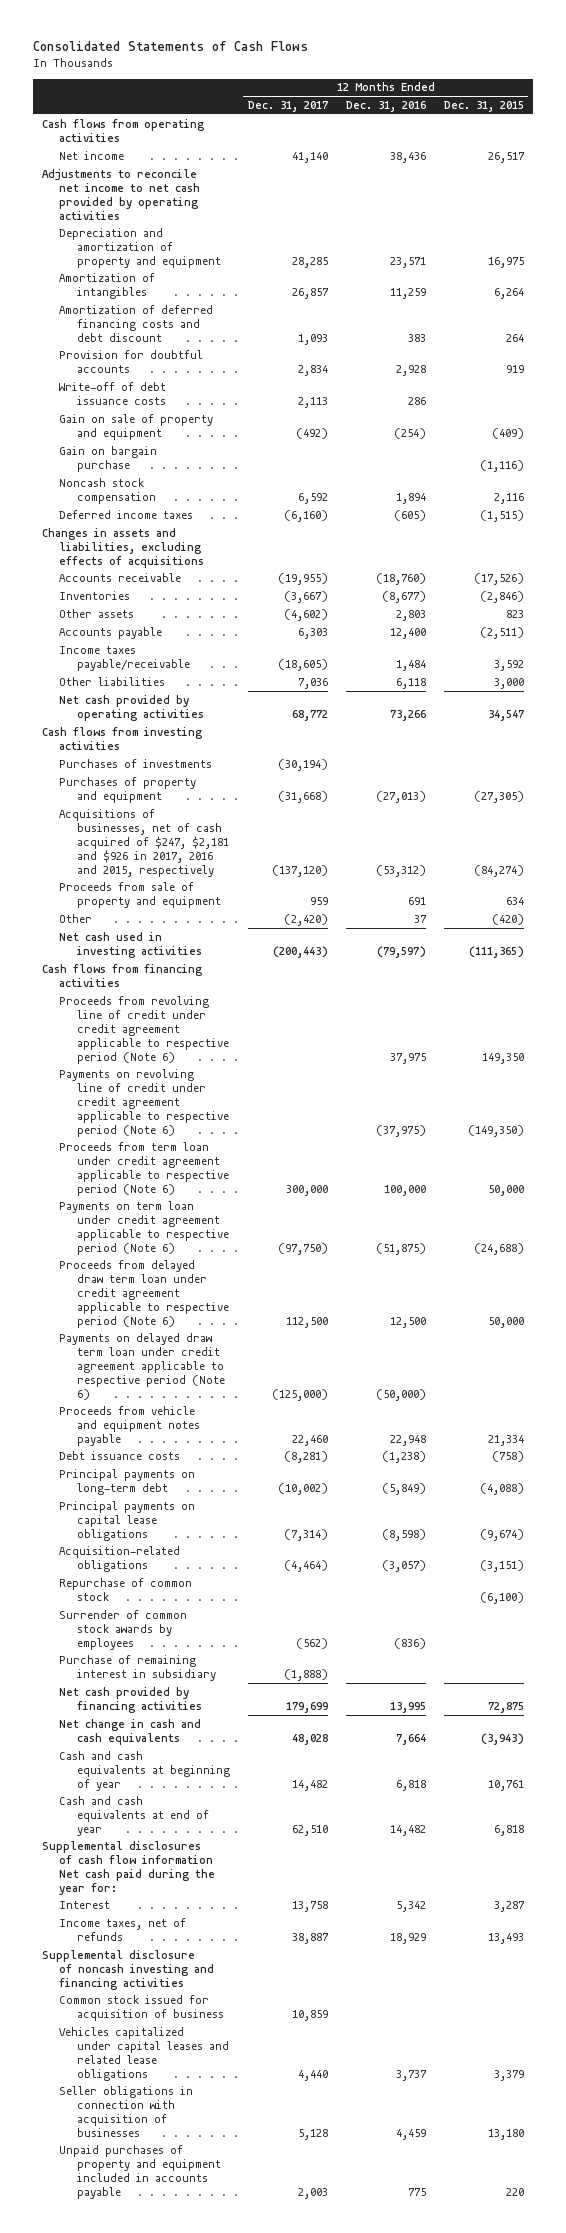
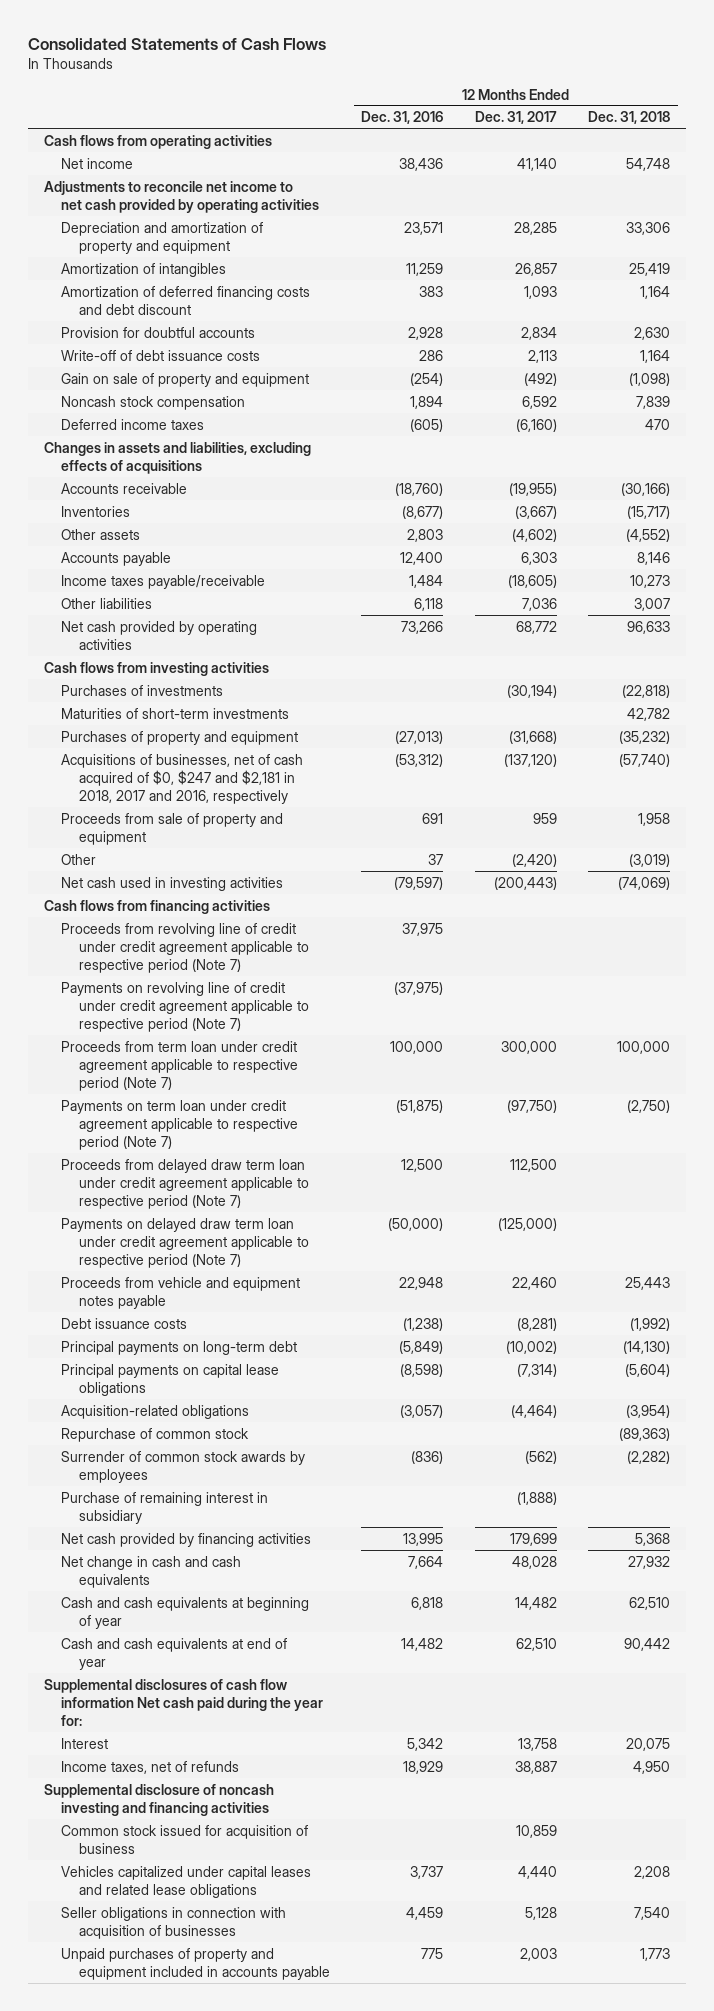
- | 12 Months Ended Dec. 31, 2017 | 12 Months Ended Dec. 31, 2016 | 12 Months Ended Dec. 31, 2015
+ | 12 Months Ended Dec. 31, 2016 | 12 Months Ended Dec. 31, 2017 | 12 Months Ended Dec. 31, 2018
- Gain on bargain purchase | | | (1,116)
+ Maturities of short-term investments | | | 42,782
- Acquisitions of businesses, net of cash acquired of $247, $2,181 and $926 in 2017, 2016 and 2015, respectively | (137,120) | (53,312) | (84,274)
+ Acquisitions of businesses, net of cash acquired of $0, $247 and $2,181 in 2018, 2017 and 2016, respectively | (53,312) | (137,120) | (57,740)
- Proceeds from revolving line of credit under credit agreement applicable to respective period (Note 6) | | 37,975 | 149,350
- Payments on revolving line of credit under credit agreement applicable to respective period (Note 6) | | (37,975) | (149,350)
- Proceeds from term loan under credit agreement applicable to respective period (Note 6) | 300,000 | 100,000 | 50,000
- Payments on term loan under credit agreement applicable to respective period (Note 6) | (97,750) | (51,875) | (24,688)
- Proceeds from delayed draw term loan under credit agreement applicable to respective period (Note 6) | 112,500 | 12,500 | 50,000
- Payments on delayed draw term loan under credit agreement applicable to respective period (Note 6) | (125,000) | (50,000) |
+ Proceeds from revolving line of credit under credit agreement applicable to respective period (Note 7) | 37,975 | |
+ Payments on revolving line of credit under credit agreement applicable to respective period (Note 7) | (37,975) | |
+ Proceeds from term loan under credit agreement applicable to respective period (Note 7) | 100,000 | 300,000 | 100,000
+ Payments on term loan under credit agreement applicable to respective period (Note 7) | (51,875) | (97,750) | (2,750)
+ Proceeds from delayed draw term loan under credit agreement applicable to respective period (Note 7) | 12,500 | 112,500 |
+ Payments on delayed draw term loan under credit agreement applicable to respective period (Note 7) | (50,000) | (125,000) |

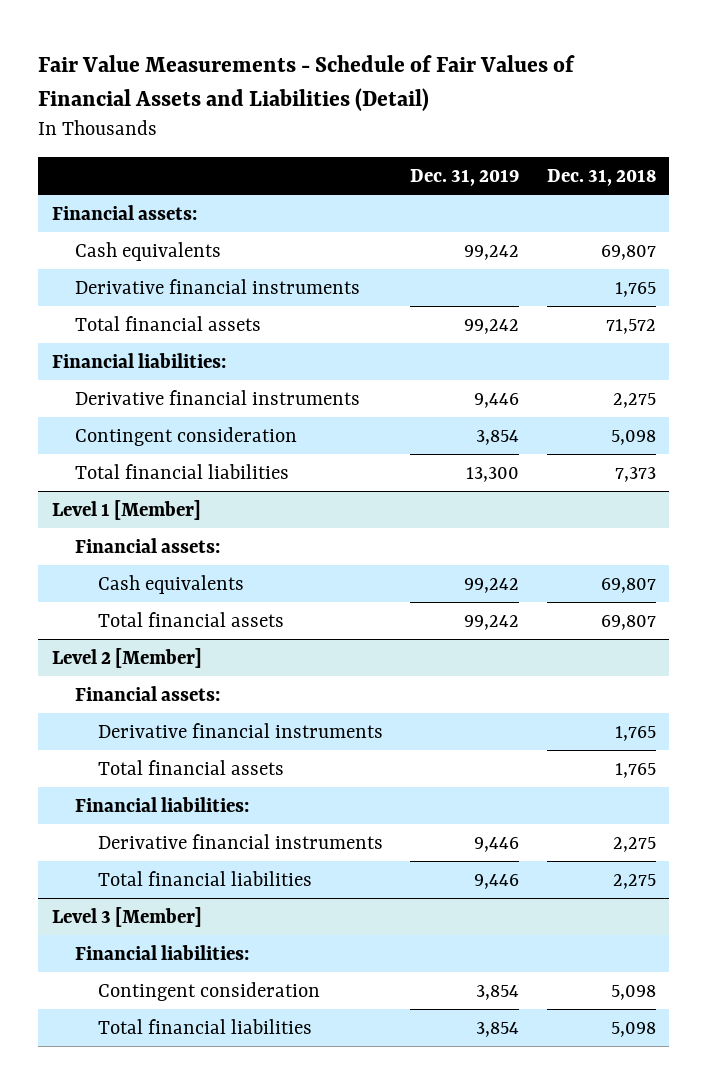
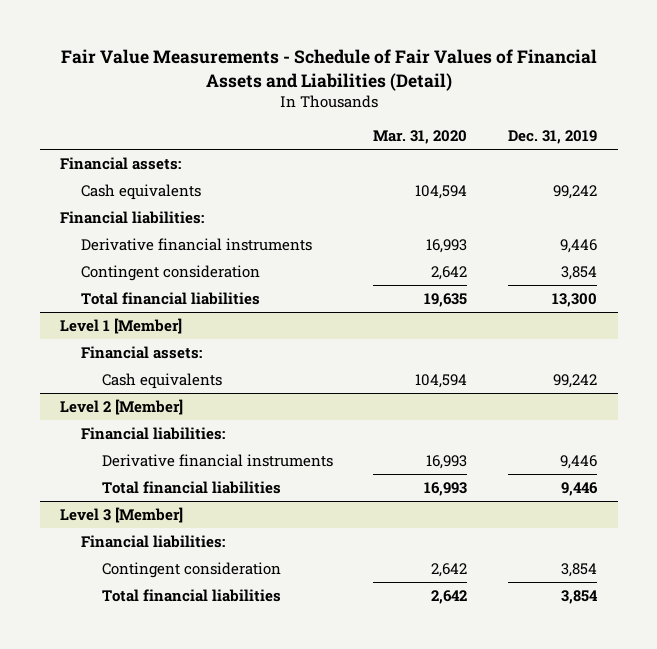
- | Dec. 31, 2019 | Dec. 31, 2018
+ | Mar. 31, 2020 | Dec. 31, 2019
- Derivative financial instruments | | 1,765
- Total financial assets | 99,242 | 71,572
@ Level 1 [Member]
- Total financial assets | 99,242 | 69,807
@ Level 2 [Member]
- Financial assets:
- Derivative financial instruments | | 1,765
- Total financial assets | | 1,765

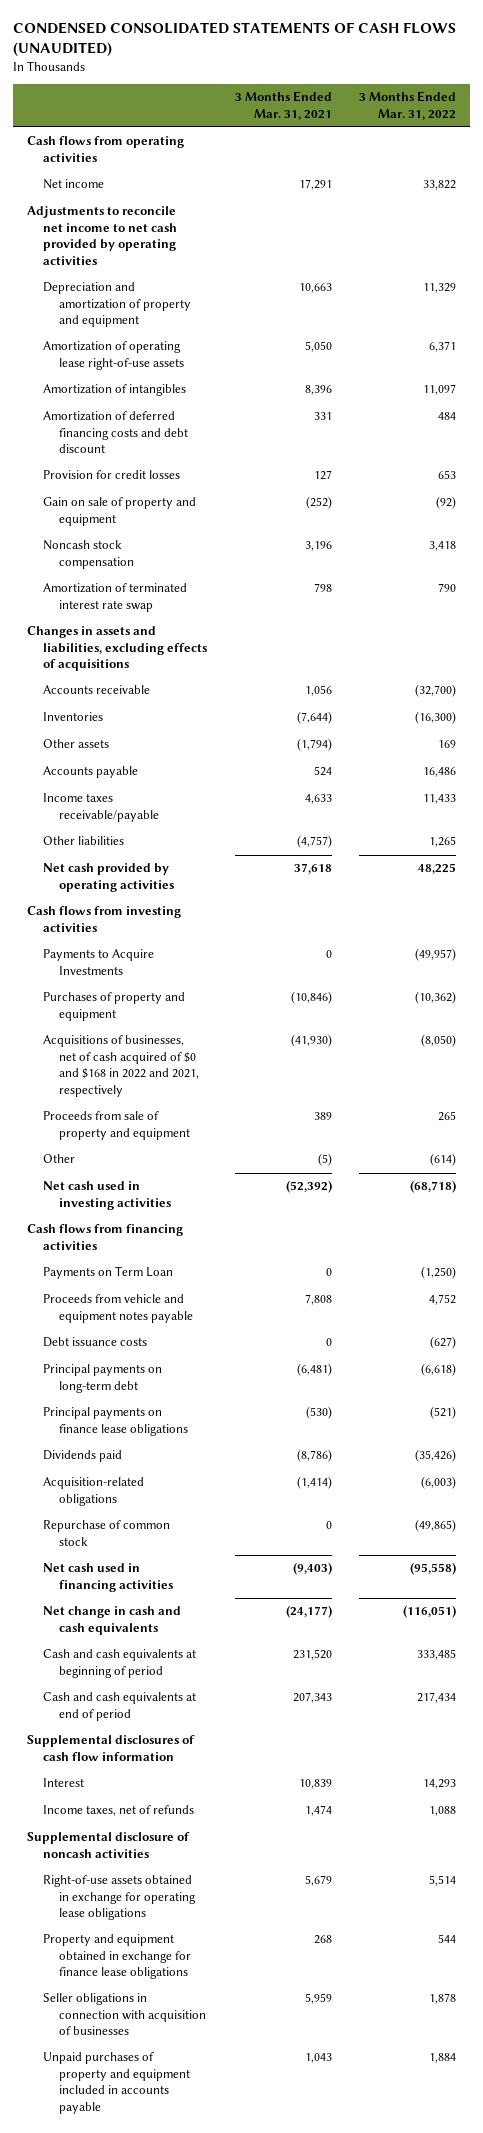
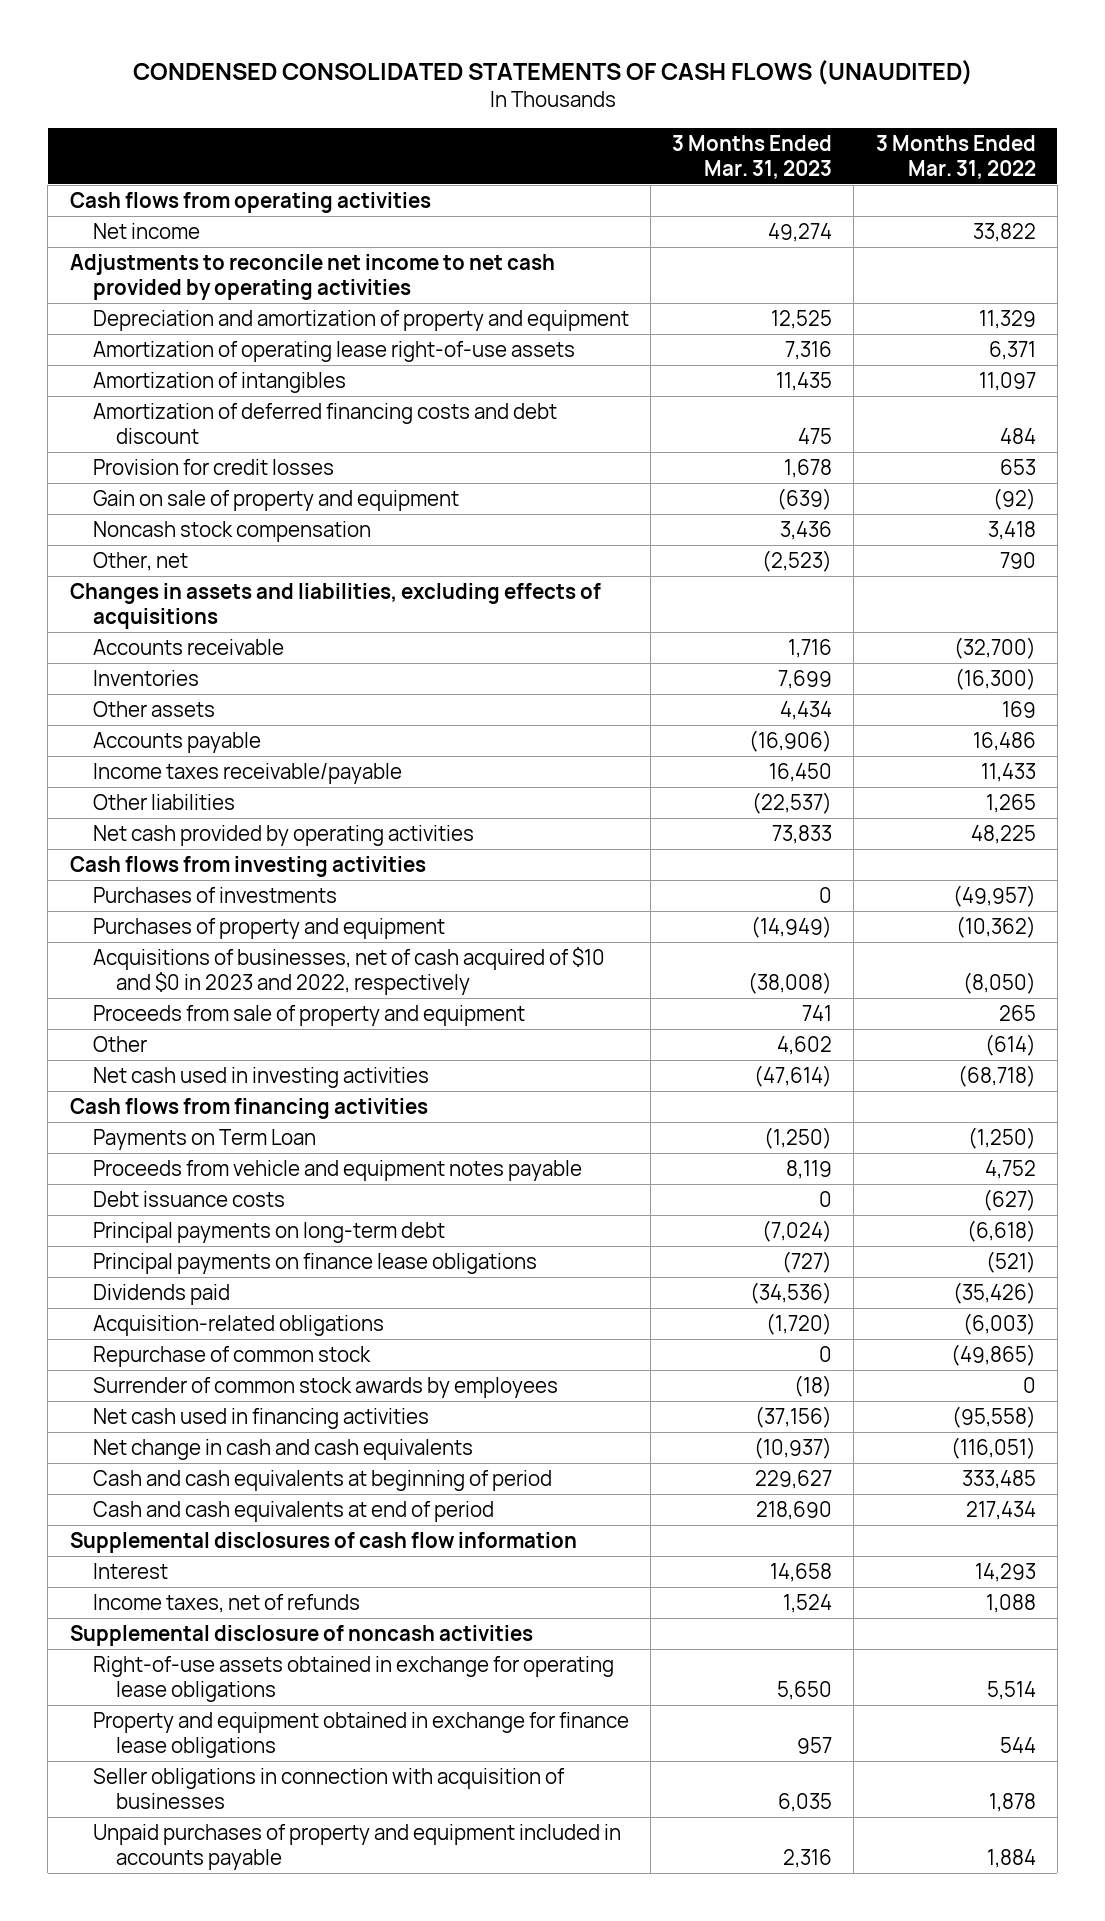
- | 3 Months Ended Mar. 31, 2021 | 3 Months Ended Mar. 31, 2022
+ | 3 Months Ended Mar. 31, 2023 | 3 Months Ended Mar. 31, 2022
- Amortization of terminated interest rate swap | 798 | 790
+ Other, net | (2,523) | 790
- Payments to Acquire Investments | 0 | (49,957)
+ Purchases of investments | 0 | (49,957)
- Acquisitions of businesses, net of cash acquired of $0 and $168 in 2022 and 2021, respectively | (41,930) | (8,050)
+ Acquisitions of businesses, net of cash acquired of $10 and $0 in 2023 and 2022, respectively | (38,008) | (8,050)
+ Surrender of common stock awards by employees | (18) | 0

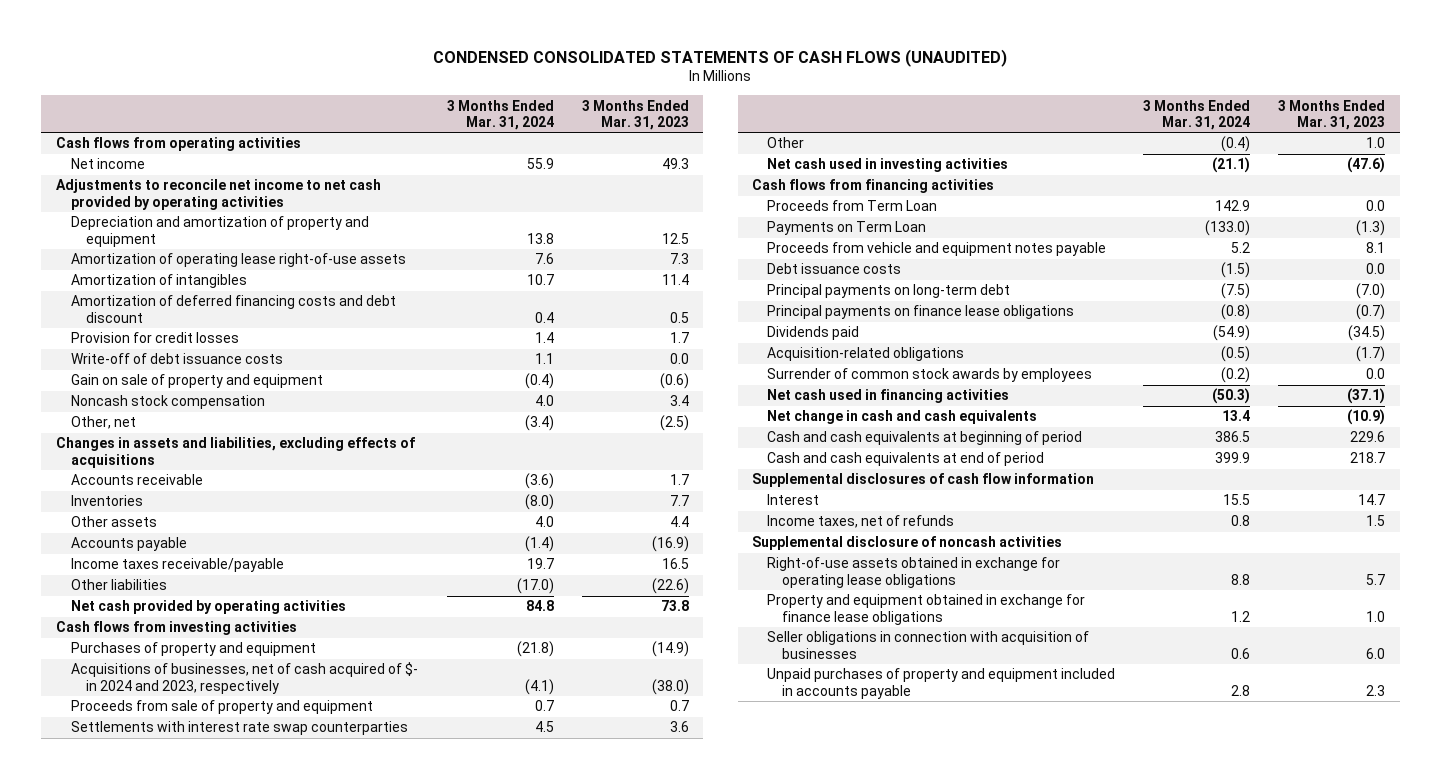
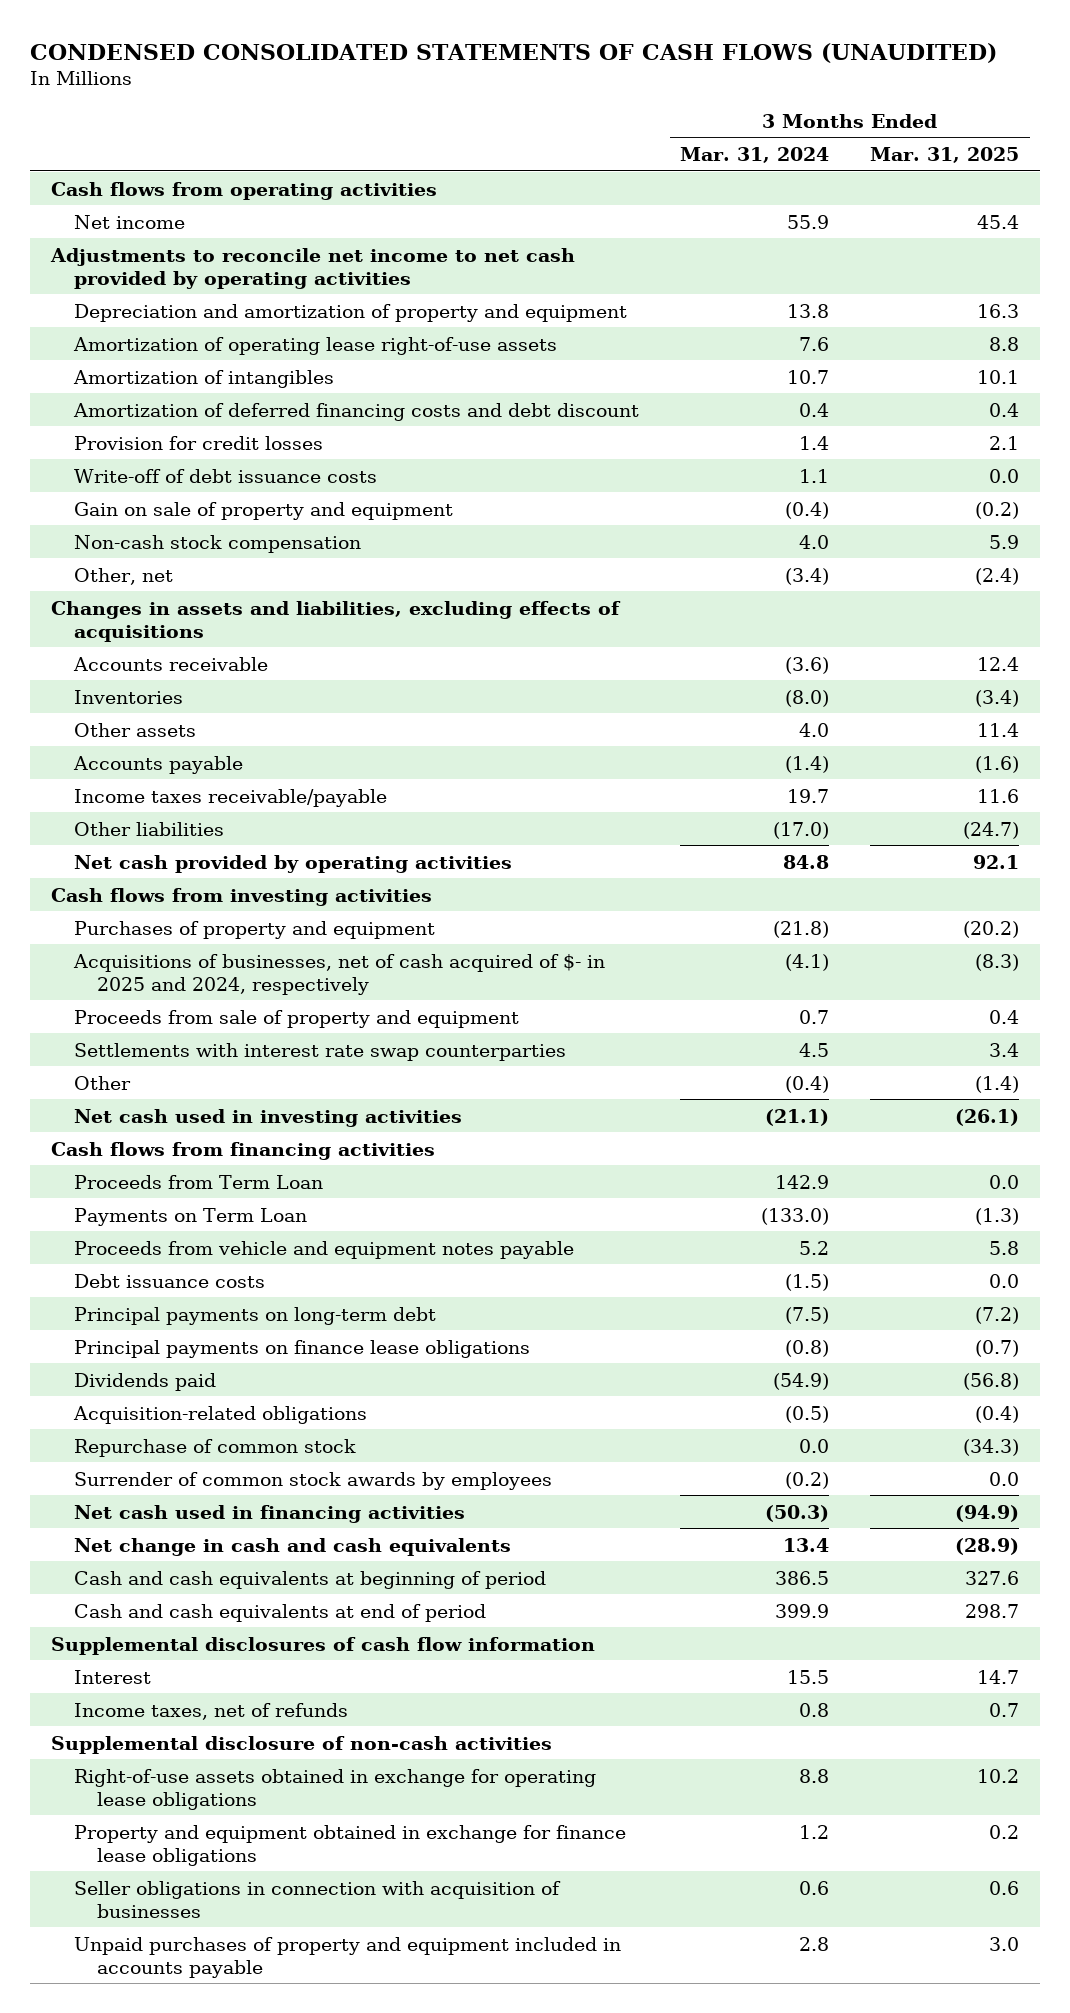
- | 3 Months Ended Mar. 31, 2024 | 3 Months Ended Mar. 31, 2023
+ | 3 Months Ended Mar. 31, 2024 | 3 Months Ended Mar. 31, 2025
- Noncash stock compensation | 4.0 | 3.4
+ Non-cash stock compensation | 4.0 | 5.9
- Acquisitions of businesses, net of cash acquired of $- in 2024 and 2023, respectively | (4.1) | (38.0)
+ Acquisitions of businesses, net of cash acquired of $- in 2025 and 2024, respectively | (4.1) | (8.3)
+ Repurchase of common stock | 0.0 | (34.3)
- Supplemental disclosure of noncash activities
+ Supplemental disclosure of non-cash activities

